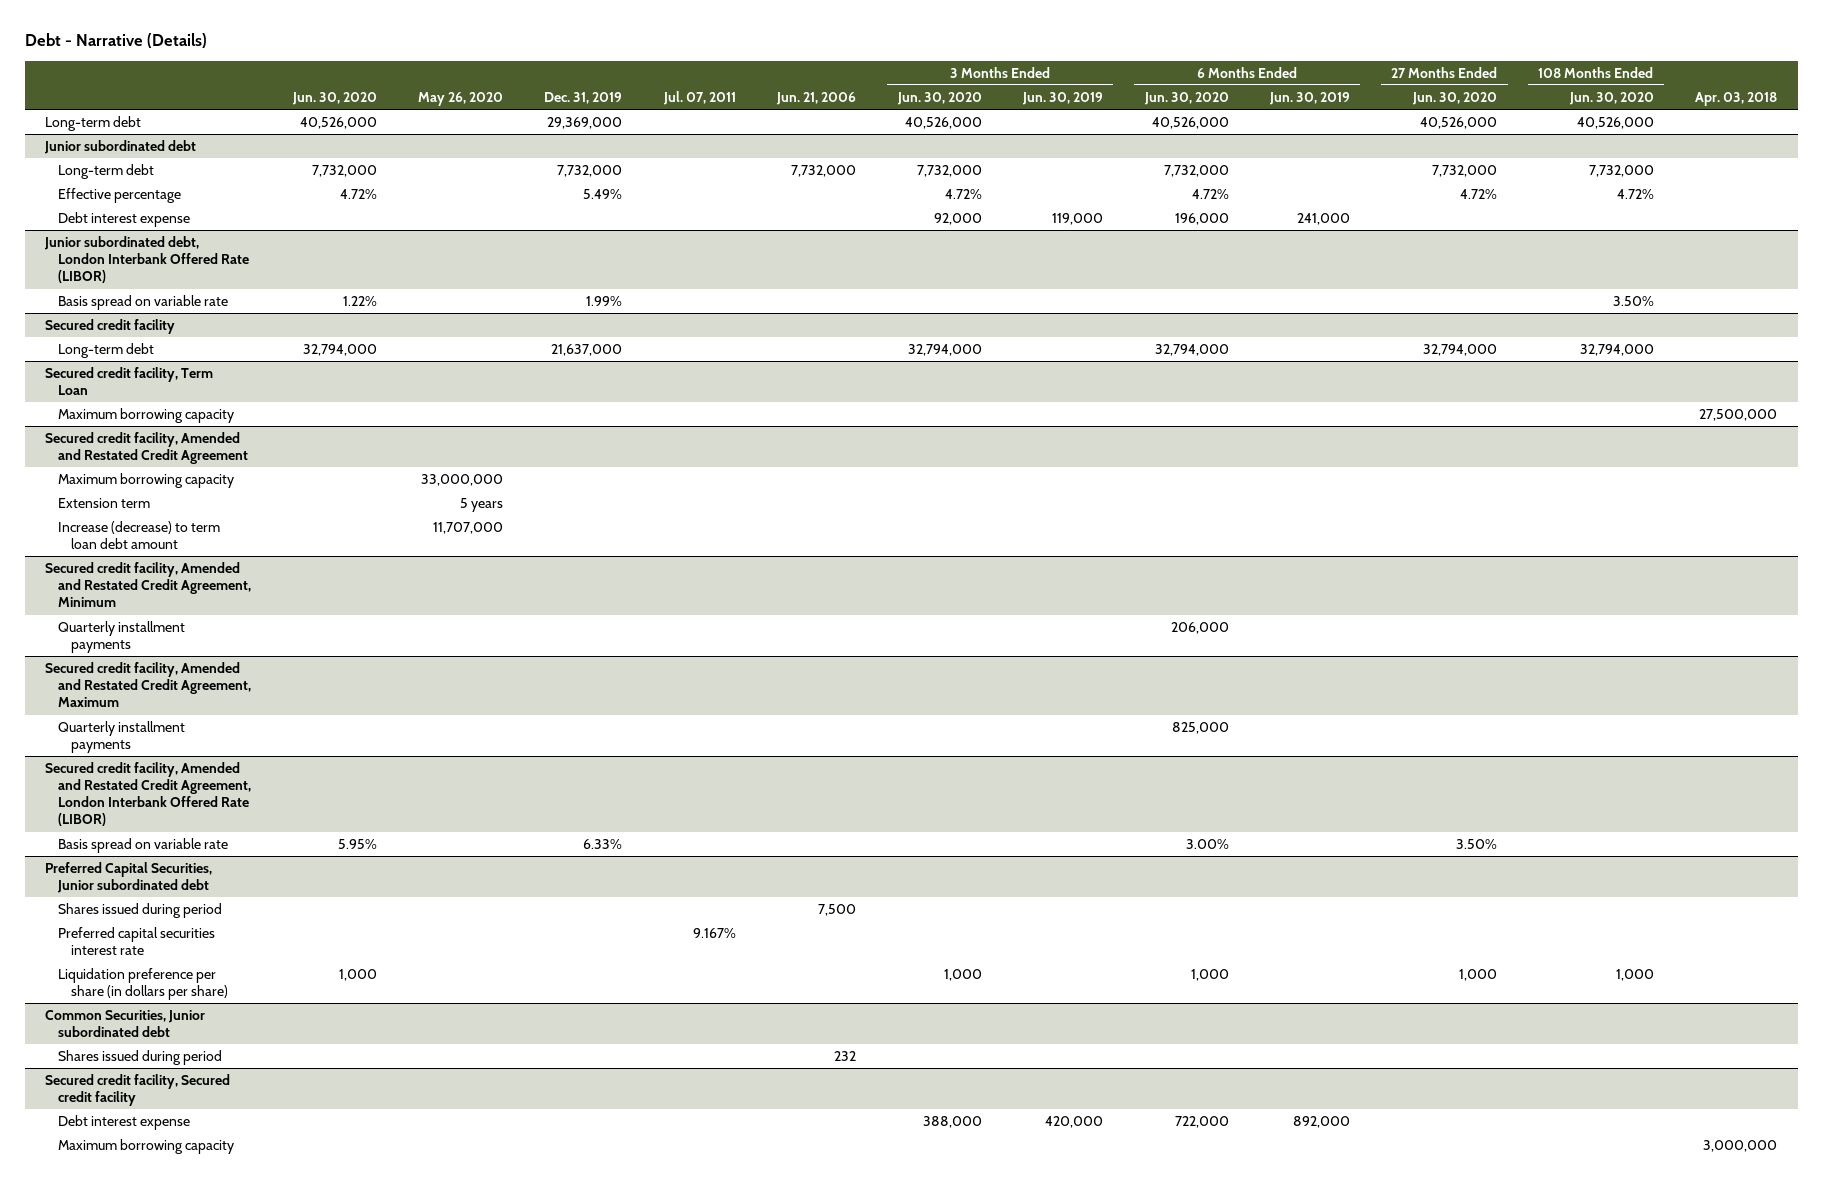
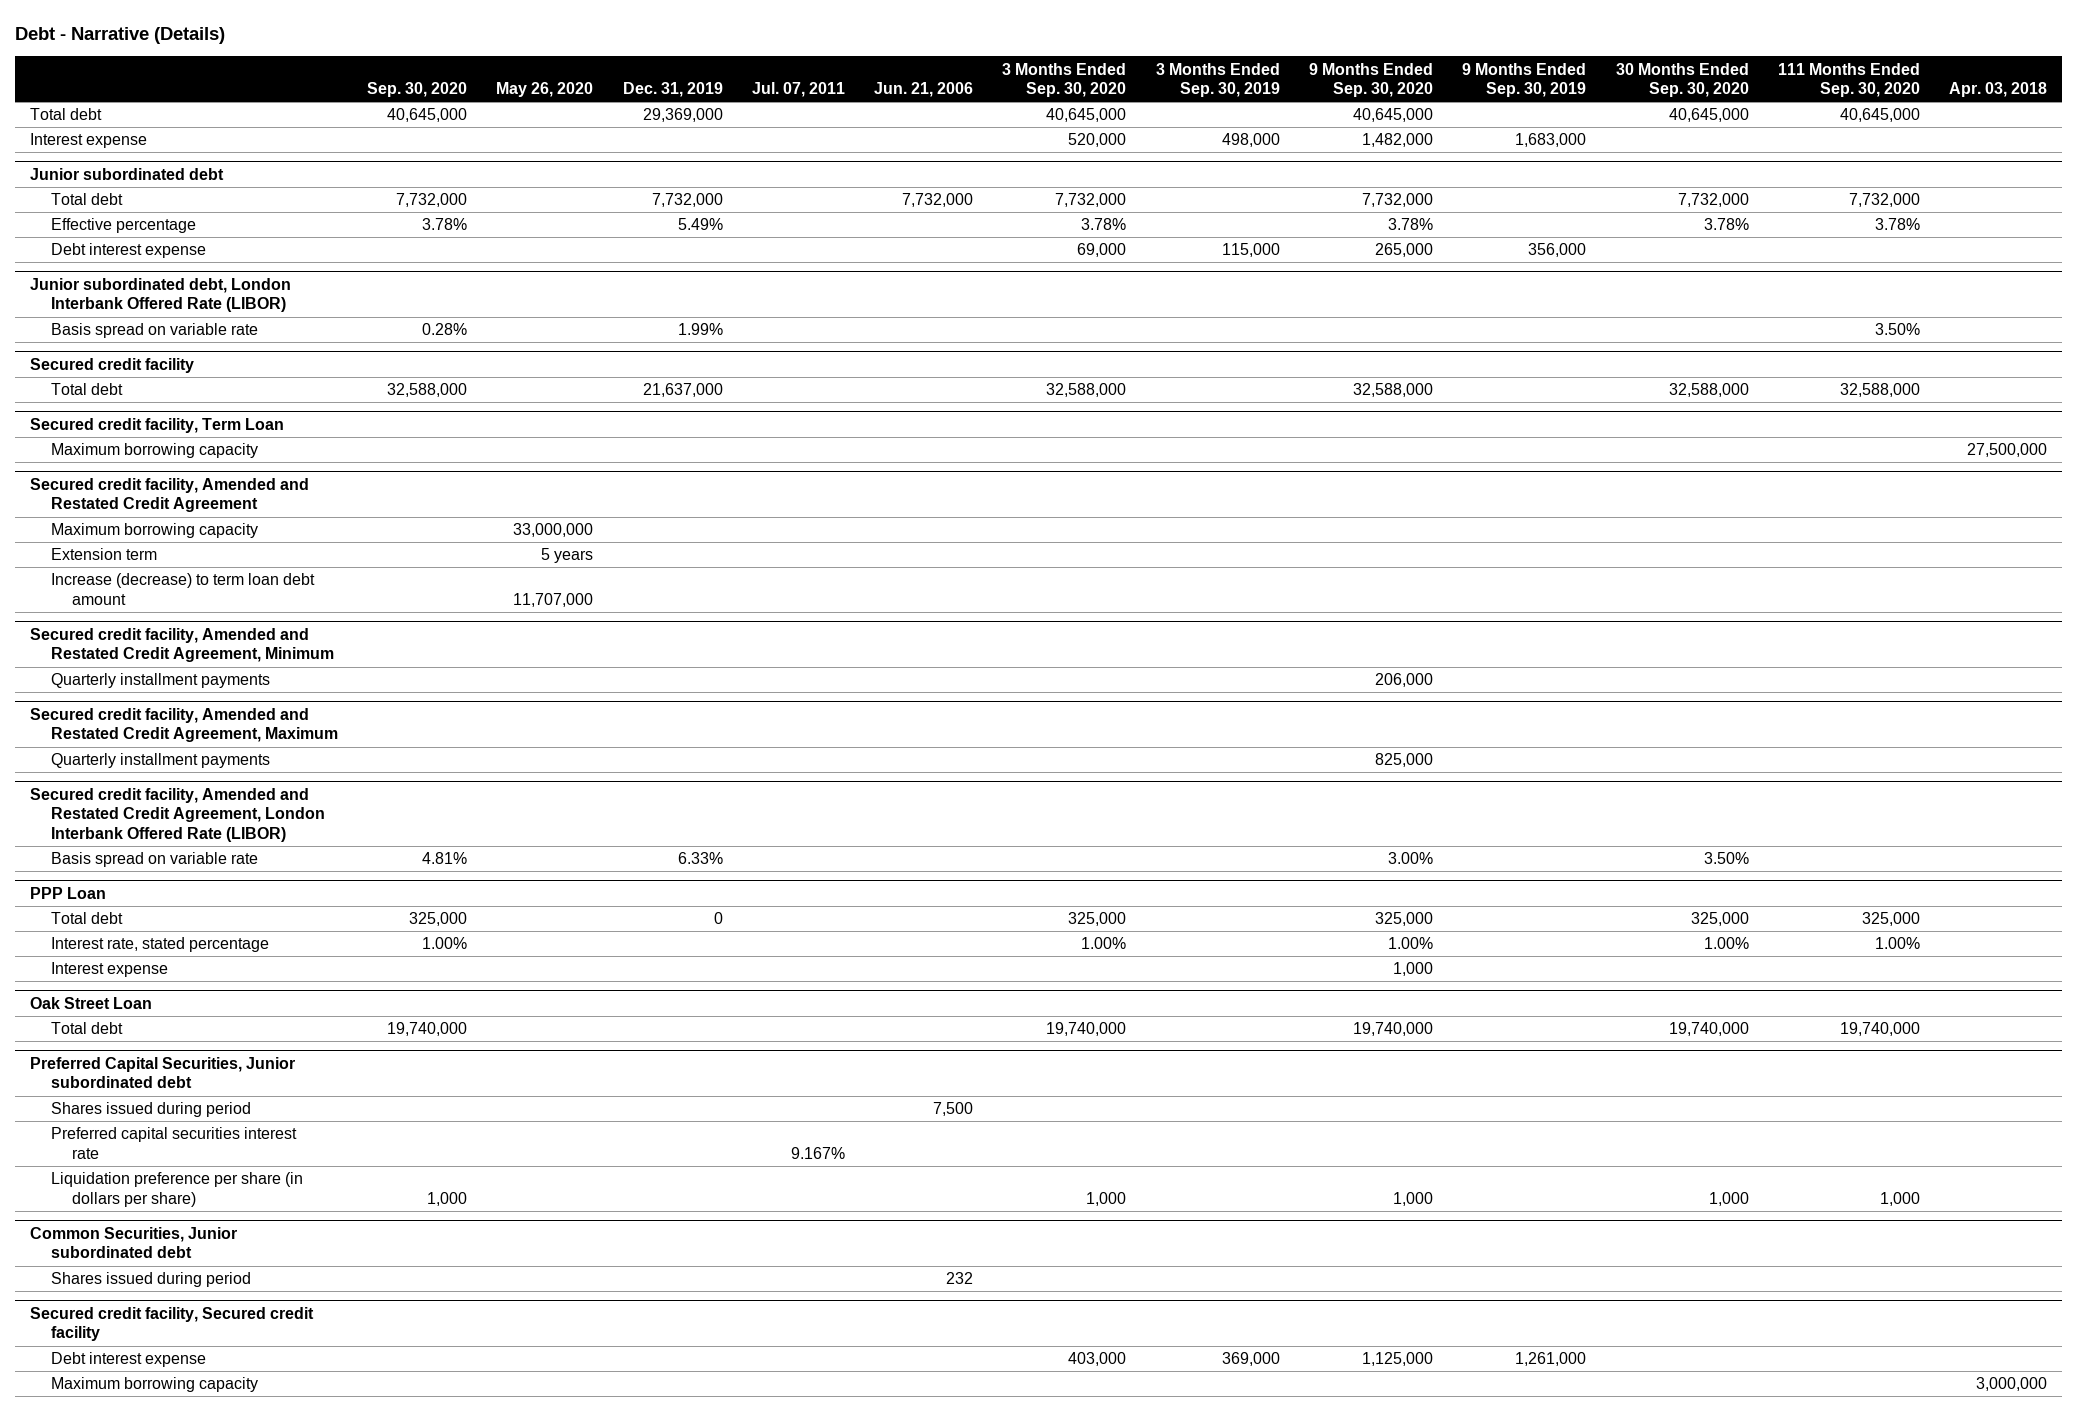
- | Jun. 30, 2020 | May 26, 2020 | Dec. 31, 2019 | Jul. 07, 2011 | Jun. 21, 2006 | 3 Months Ended Jun. 30, 2020 | 3 Months Ended Jun. 30, 2019 | 6 Months Ended Jun. 30, 2020 | 6 Months Ended Jun. 30, 2019 | 27 Months Ended Jun. 30, 2020 | 108 Months Ended Jun. 30, 2020 | Apr. 03, 2018
+ | Sep. 30, 2020 | May 26, 2020 | Dec. 31, 2019 | Jul. 07, 2011 | Jun. 21, 2006 | 3 Months Ended Sep. 30, 2020 | 3 Months Ended Sep. 30, 2019 | 9 Months Ended Sep. 30, 2020 | 9 Months Ended Sep. 30, 2019 | 30 Months Ended Sep. 30, 2020 | 111 Months Ended Sep. 30, 2020 | Apr. 03, 2018
- Long-term debt | 40,526,000 | | 29,369,000 | | | 40,526,000 | | 40,526,000 | | 40,526,000 | 40,526,000 |
+ Total debt | 40,645,000 | | 29,369,000 | | | 40,645,000 | | 40,645,000 | | 40,645,000 | 40,645,000 |
+ Interest expense | | | | | | 520,000 | 498,000 | 1,482,000 | 1,683,000 | | |
@ Junior subordinated debt
- Long-term debt | 7,732,000 | | 7,732,000 | | 7,732,000 | 7,732,000 | | 7,732,000 | | 7,732,000 | 7,732,000 |
+ Total debt | 7,732,000 | | 7,732,000 | | 7,732,000 | 7,732,000 | | 7,732,000 | | 7,732,000 | 7,732,000 |
@ Secured credit facility
- Long-term debt | 32,794,000 | | 21,637,000 | | | 32,794,000 | | 32,794,000 | | 32,794,000 | 32,794,000 |
+ Total debt | 32,588,000 | | 21,637,000 | | | 32,588,000 | | 32,588,000 | | 32,588,000 | 32,588,000 |
+ PPP Loan
+ Total debt | 325,000 | | 0 | | | 325,000 | | 325,000 | | 325,000 | 325,000 |
+ Interest rate, stated percentage | 1.00% | | | | | 1.00% | | 1.00% | | 1.00% | 1.00% |
+ Interest expense | | | | | | | | 1,000 | | | |
+ Oak Street Loan
+ Total debt | 19,740,000 | | | | | 19,740,000 | | 19,740,000 | | 19,740,000 | 19,740,000 |

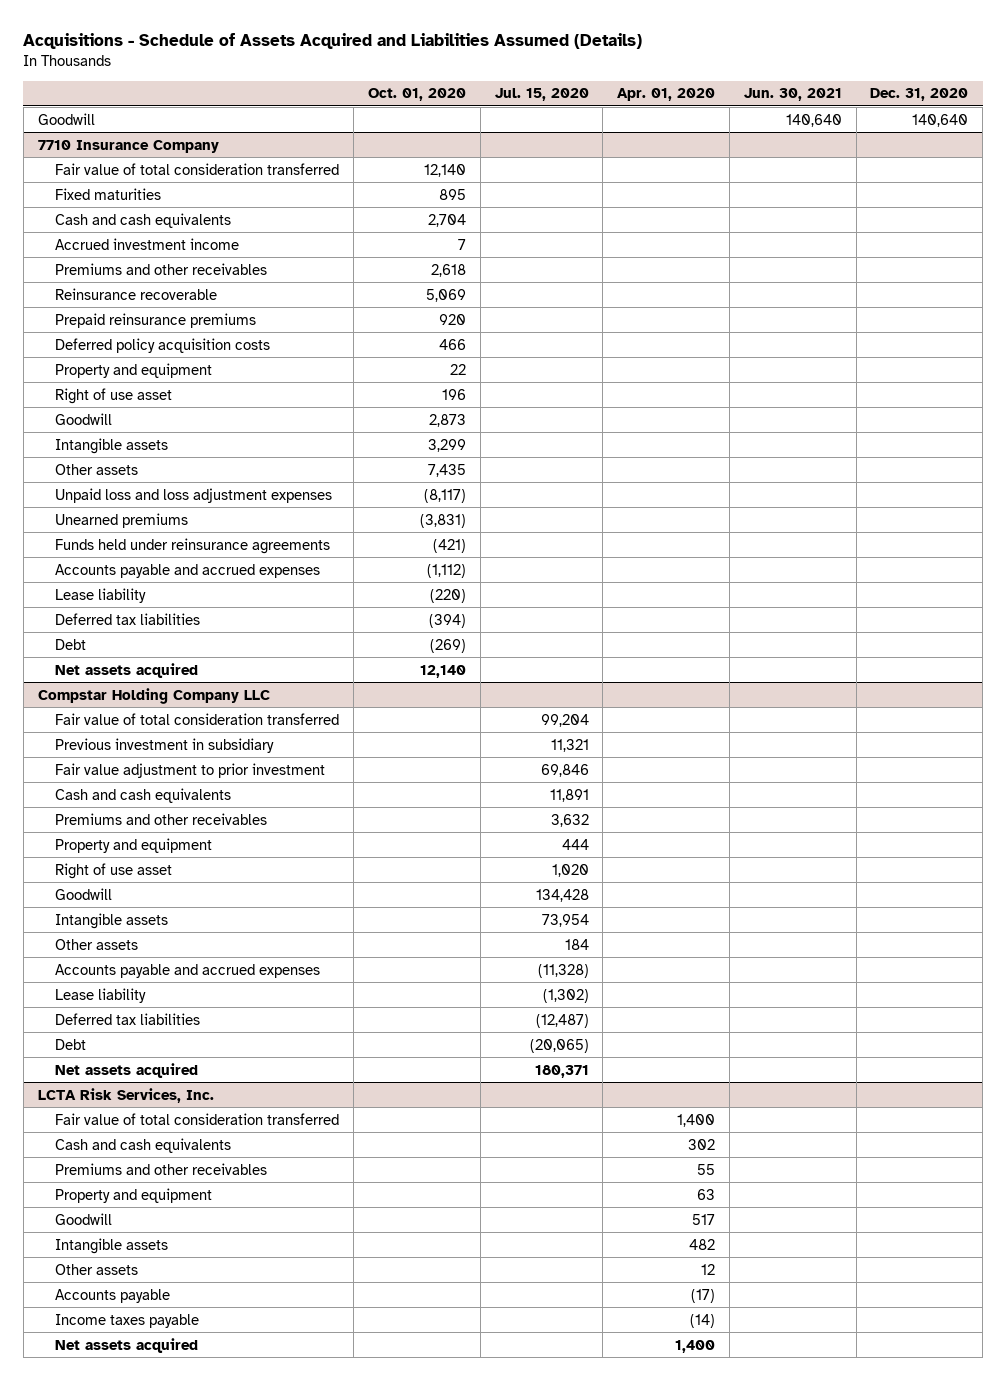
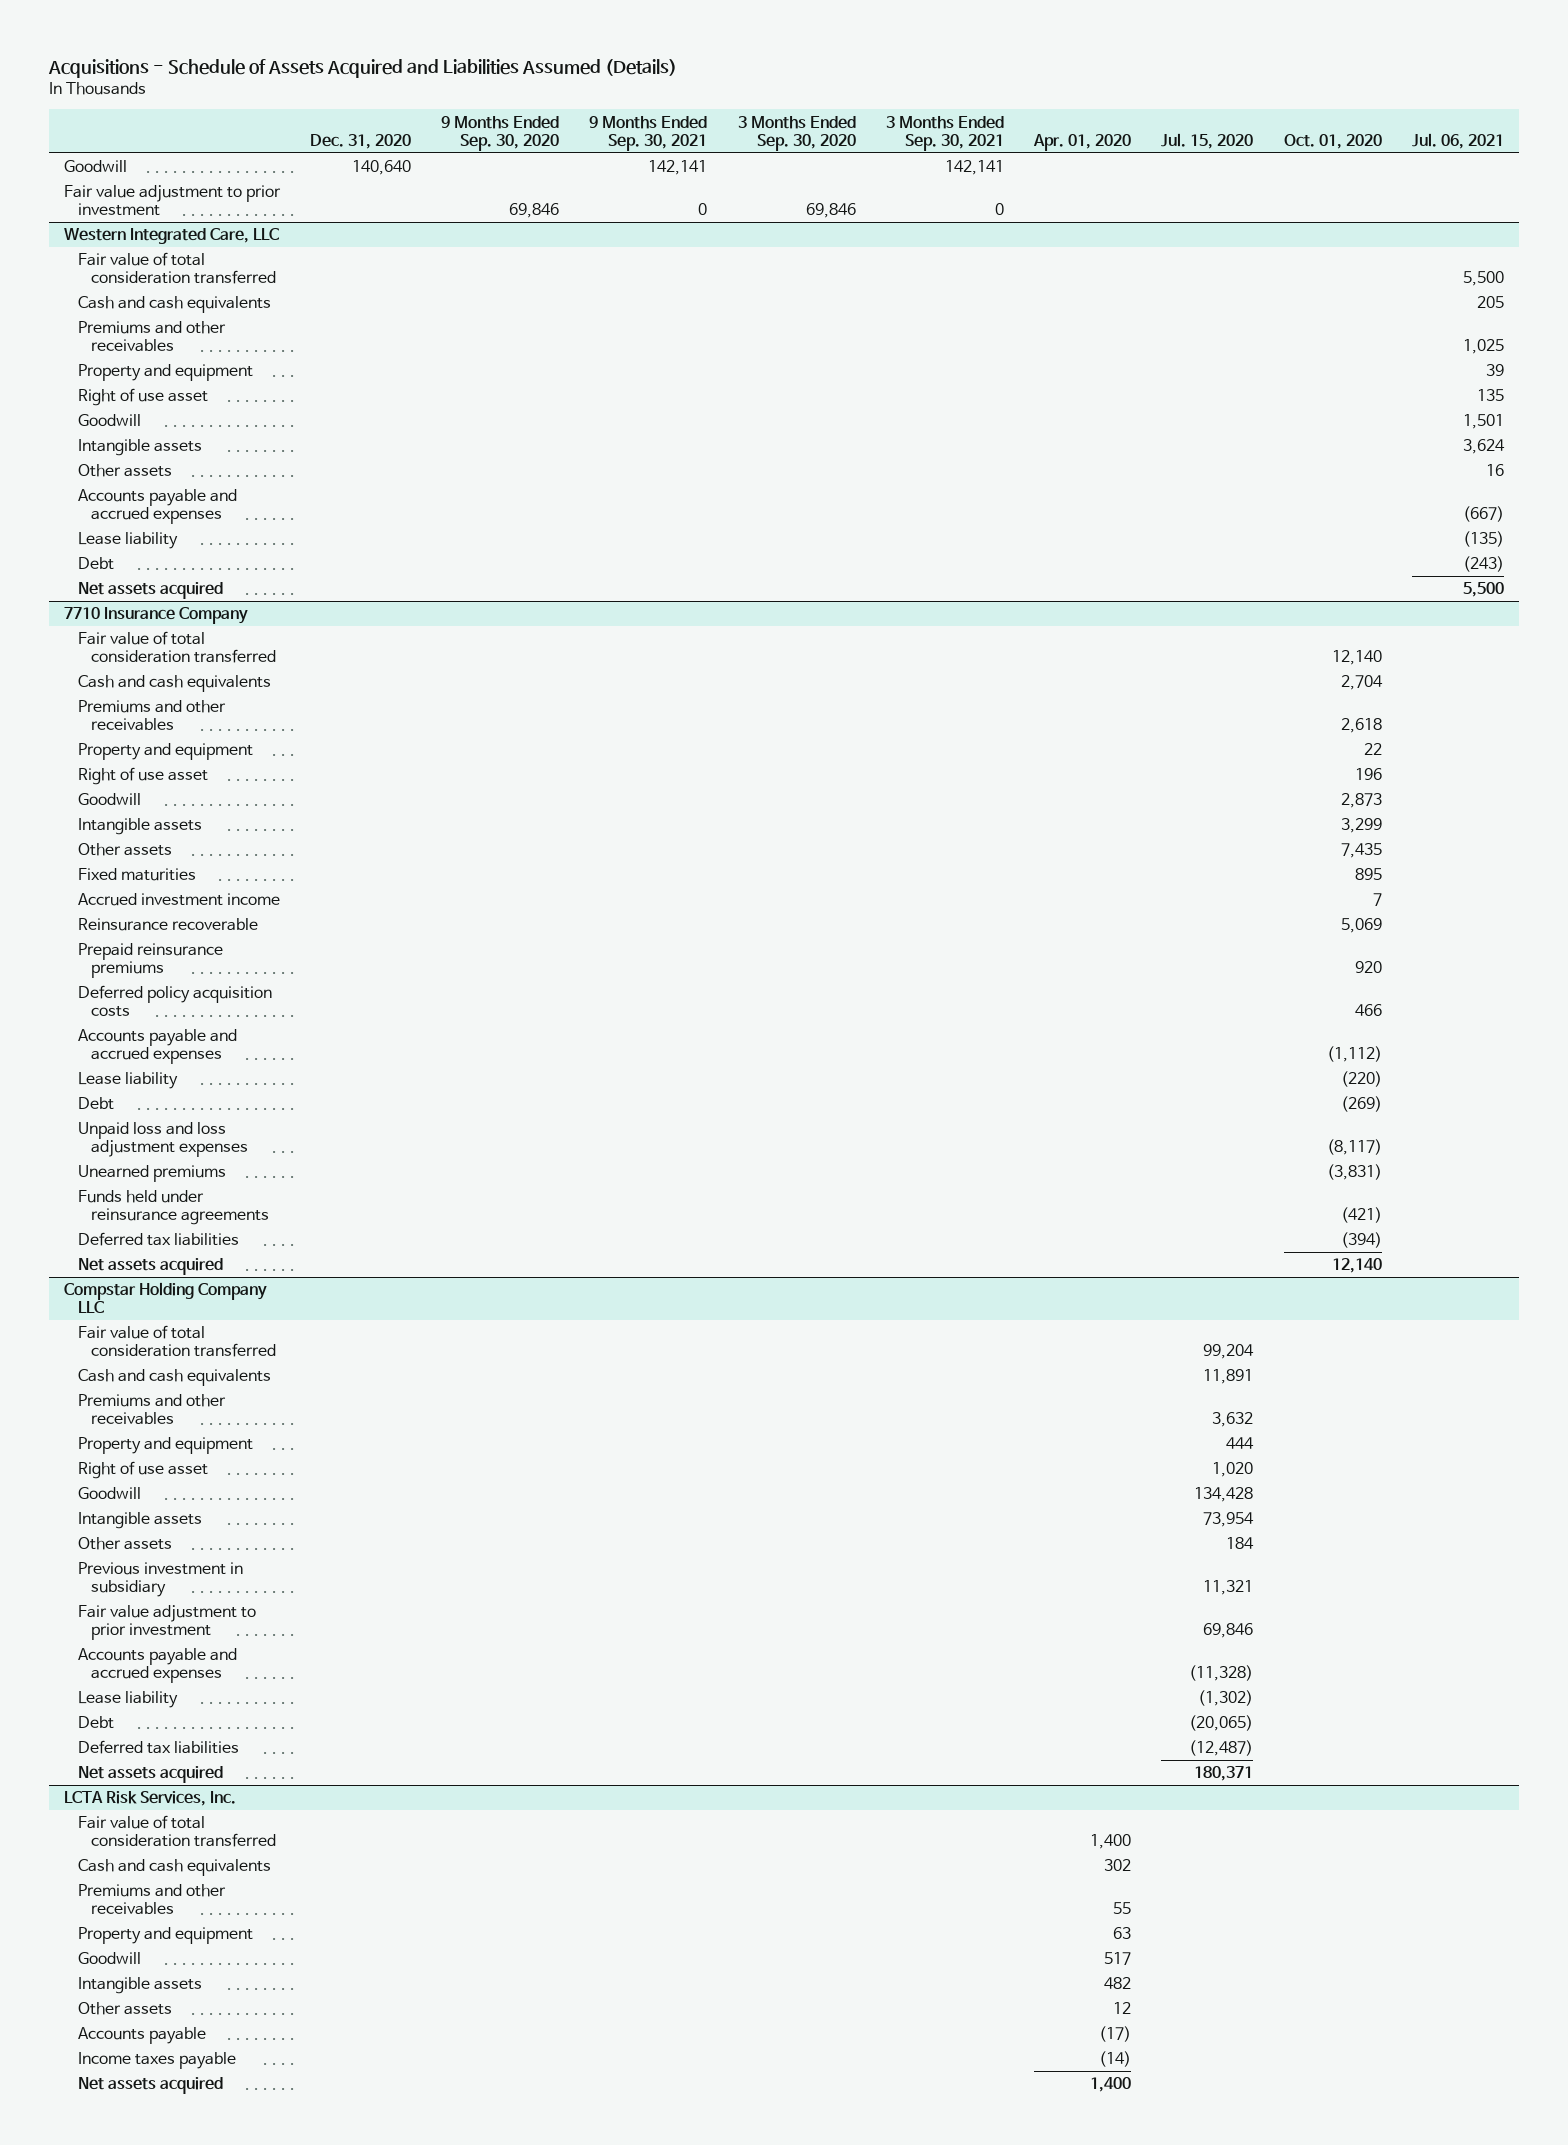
- | Oct. 01, 2020 | Jul. 15, 2020 | Apr. 01, 2020 | Jun. 30, 2021 | Dec. 31, 2020
+ | Dec. 31, 2020 | 9 Months Ended Sep. 30, 2020 | 9 Months Ended Sep. 30, 2021 | 3 Months Ended Sep. 30, 2020 | 3 Months Ended Sep. 30, 2021 | Apr. 01, 2020 | Jul. 15, 2020 | Oct. 01, 2020 | Jul. 06, 2021
+ Fair value adjustment to prior investment | | 69,846 | 0 | 69,846 | 0 | | | |
+ Western Integrated Care, LLC
+ Fair value of total consideration transferred | | | | | | | | | 5,500
+ Cash and cash equivalents | | | | | | | | | 205
+ Premiums and other receivables | | | | | | | | | 1,025
+ Property and equipment | | | | | | | | | 39
+ Right of use asset | | | | | | | | | 135
+ Goodwill | | | | | | | | | 1,501
+ Intangible assets | | | | | | | | | 3,624
+ Other assets | | | | | | | | | 16
+ Accounts payable and accrued expenses | | | | | | | | | (667)
+ Lease liability | | | | | | | | | (135)
+ Debt | | | | | | | | | (243)
+ Net assets acquired | | | | | | | | | 5,500
@ 7710 Insurance Company
moved down: Fixed maturities | | | | | | | | 895 |
moved down: Accrued investment income | | | | | | | | 7 |
moved down: Reinsurance recoverable | | | | | | | | 5,069 |
moved down: Prepaid reinsurance premiums | | | | | | | | 920 |
moved down: Deferred policy acquisition costs | | | | | | | | 466 |
moved up: Accounts payable and accrued expenses | | | | | | | | (1,112) |
moved up: Lease liability | | | | | | | | (220) |
moved up: Debt | | | | | | | | (269) |
@ Compstar Holding Company LLC
moved down: Previous investment in subsidiary | | | | | | | 11,321 | |
moved down: Fair value adjustment to prior investment | | | | | | | 69,846 | |
moved down: Deferred tax liabilities | | | | | | | (12,487) | |

